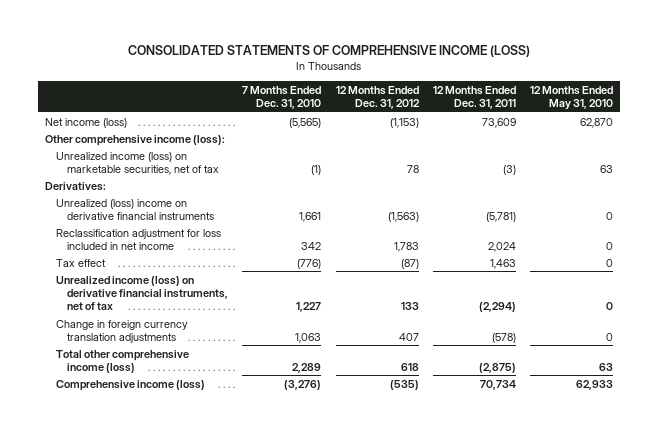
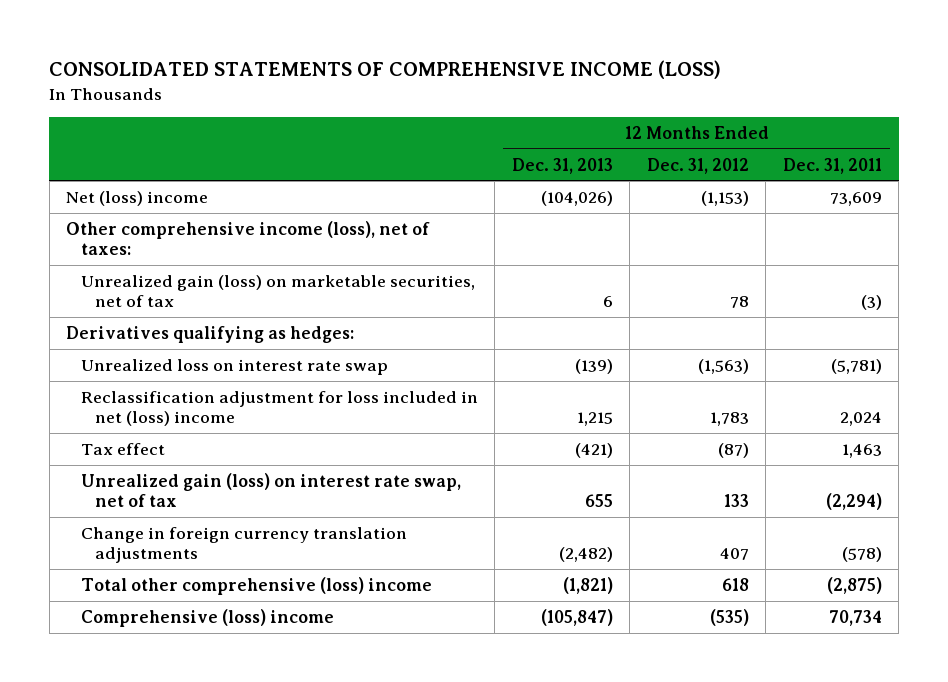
- | 7 Months Ended Dec. 31, 2010 | 12 Months Ended Dec. 31, 2012 | 12 Months Ended Dec. 31, 2011 | 12 Months Ended May 31, 2010
+ | 12 Months Ended Dec. 31, 2013 | 12 Months Ended Dec. 31, 2012 | 12 Months Ended Dec. 31, 2011
- Net income (loss) | (5,565) | (1,153) | 73,609 | 62,870
- Other comprehensive income (loss):
- Unrealized income (loss) on marketable securities, net of tax | (1) | 78 | (3) | 63
- Derivatives:
- Unrealized (loss) income on derivative financial instruments | 1,661 | (1,563) | (5,781) | 0
- Reclassification adjustment for loss included in net income | 342 | 1,783 | 2,024 | 0
+ Net (loss) income | (104,026) | (1,153) | 73,609
+ Other comprehensive income (loss), net of taxes:
+ Unrealized gain (loss) on marketable securities, net of tax | 6 | 78 | (3)
+ Derivatives qualifying as hedges:
+ Unrealized loss on interest rate swap | (139) | (1,563) | (5,781)
+ Reclassification adjustment for loss included in net (loss) income | 1,215 | 1,783 | 2,024
- Unrealized income (loss) on derivative financial instruments, net of tax | 1,227 | 133 | (2,294) | 0
+ Unrealized gain (loss) on interest rate swap, net of tax | 655 | 133 | (2,294)
- Total other comprehensive income (loss) | 2,289 | 618 | (2,875) | 63
- Comprehensive income (loss) | (3,276) | (535) | 70,734 | 62,933
+ Total other comprehensive (loss) income | (1,821) | 618 | (2,875)
+ Comprehensive (loss) income | (105,847) | (535) | 70,734

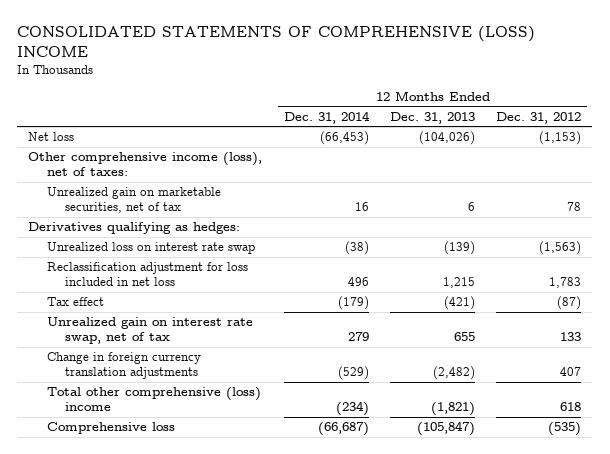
- CONSOLIDATED STATEMENTS OF COMPREHENSIVE INCOME (LOSS)
+ CONSOLIDATED STATEMENTS OF COMPREHENSIVE (LOSS) INCOME
- | 12 Months Ended Dec. 31, 2013 | 12 Months Ended Dec. 31, 2012 | 12 Months Ended Dec. 31, 2011
+ | 12 Months Ended Dec. 31, 2014 | 12 Months Ended Dec. 31, 2013 | 12 Months Ended Dec. 31, 2012
- Net (loss) income | (104,026) | (1,153) | 73,609
+ Net loss | (66,453) | (104,026) | (1,153)
- Unrealized gain (loss) on marketable securities, net of tax | 6 | 78 | (3)
+ Unrealized gain on marketable securities, net of tax | 16 | 6 | 78
- Reclassification adjustment for loss included in net (loss) income | 1,215 | 1,783 | 2,024
+ Reclassification adjustment for loss included in net loss | 496 | 1,215 | 1,783
- Unrealized gain (loss) on interest rate swap, net of tax | 655 | 133 | (2,294)
+ Unrealized gain on interest rate swap, net of tax | 279 | 655 | 133
- Comprehensive (loss) income | (105,847) | (535) | 70,734
+ Comprehensive loss | (66,687) | (105,847) | (535)

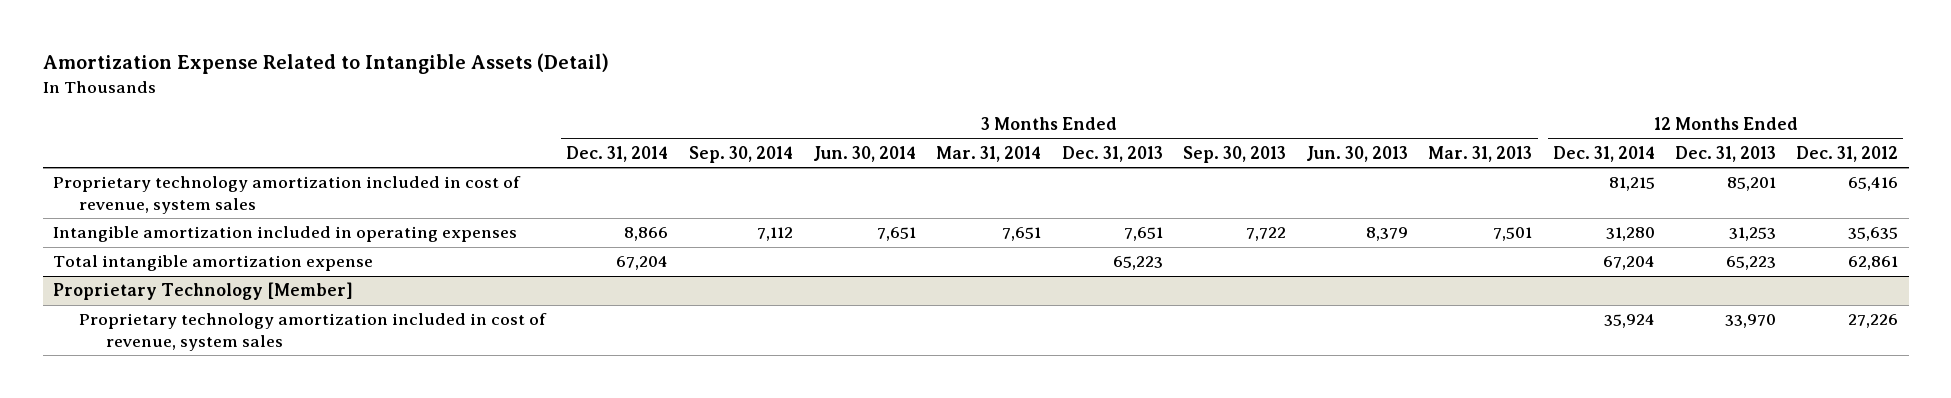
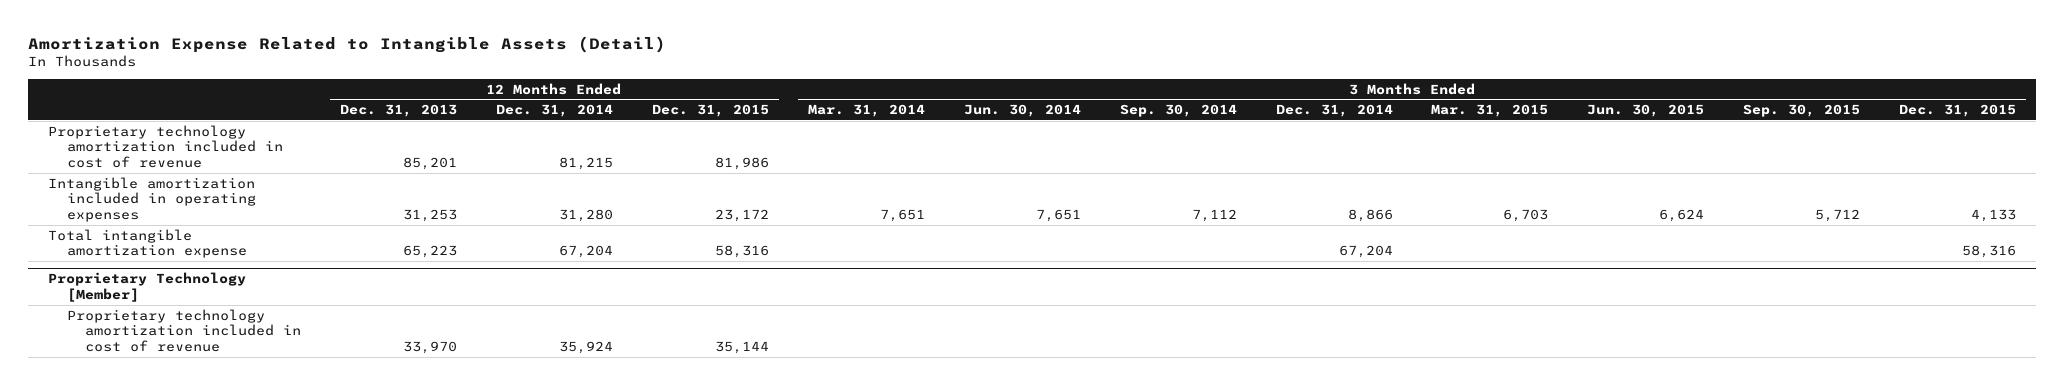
- | 3 Months Ended Dec. 31, 2014 | 3 Months Ended Sep. 30, 2014 | 3 Months Ended Jun. 30, 2014 | 3 Months Ended Mar. 31, 2014 | 3 Months Ended Dec. 31, 2013 | 3 Months Ended Sep. 30, 2013 | 3 Months Ended Jun. 30, 2013 | 3 Months Ended Mar. 31, 2013 | 12 Months Ended Dec. 31, 2014 | 12 Months Ended Dec. 31, 2013 | 12 Months Ended Dec. 31, 2012
+ | 12 Months Ended Dec. 31, 2013 | 12 Months Ended Dec. 31, 2014 | 12 Months Ended Dec. 31, 2015 | 3 Months Ended Mar. 31, 2014 | 3 Months Ended Jun. 30, 2014 | 3 Months Ended Sep. 30, 2014 | 3 Months Ended Dec. 31, 2014 | 3 Months Ended Mar. 31, 2015 | 3 Months Ended Jun. 30, 2015 | 3 Months Ended Sep. 30, 2015 | 3 Months Ended Dec. 31, 2015
- Proprietary technology amortization included in cost of revenue, system sales | | | | | | | | | 81,215 | 85,201 | 65,416
+ Proprietary technology amortization included in cost of revenue | 85,201 | 81,215 | 81,986 | | | | | | | |
@ Proprietary Technology [Member]
- Proprietary technology amortization included in cost of revenue, system sales | | | | | | | | | 35,924 | 33,970 | 27,226
+ Proprietary technology amortization included in cost of revenue | 33,970 | 35,924 | 35,144 | | | | | | | |

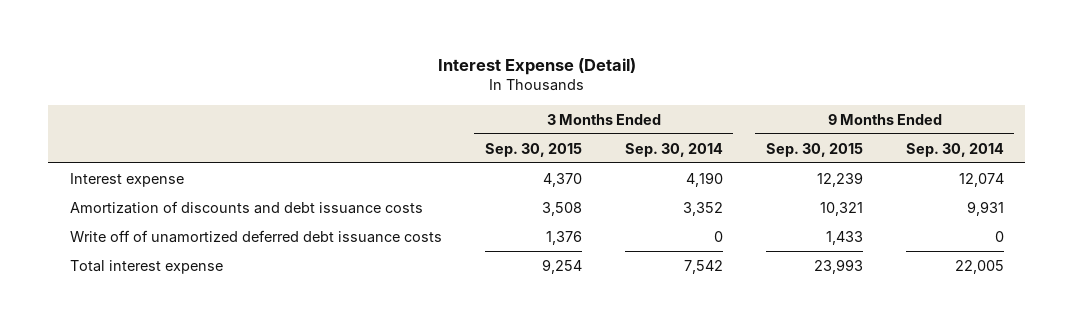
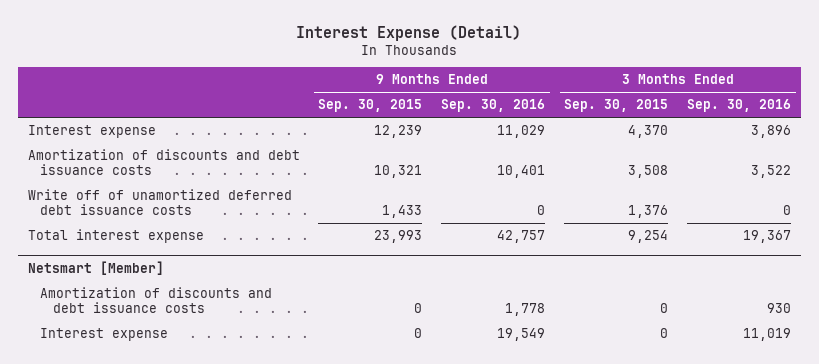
- | 3 Months Ended Sep. 30, 2015 | 3 Months Ended Sep. 30, 2014 | 9 Months Ended Sep. 30, 2015 | 9 Months Ended Sep. 30, 2014
+ | 9 Months Ended Sep. 30, 2015 | 9 Months Ended Sep. 30, 2016 | 3 Months Ended Sep. 30, 2015 | 3 Months Ended Sep. 30, 2016
+ Netsmart [Member]
+ Amortization of discounts and debt issuance costs | 0 | 1,778 | 0 | 930
+ Interest expense | 0 | 19,549 | 0 | 11,019

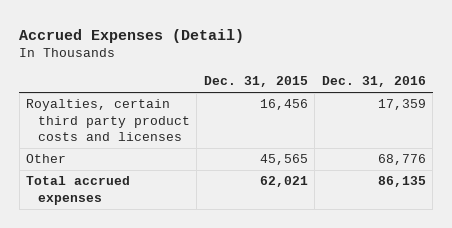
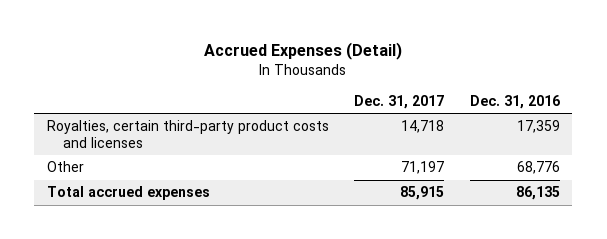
- | Dec. 31, 2015 | Dec. 31, 2016
+ | Dec. 31, 2017 | Dec. 31, 2016
- Royalties, certain third party product costs and licenses | 16,456 | 17,359
+ Royalties, certain third-party product costs and licenses | 14,718 | 17,359

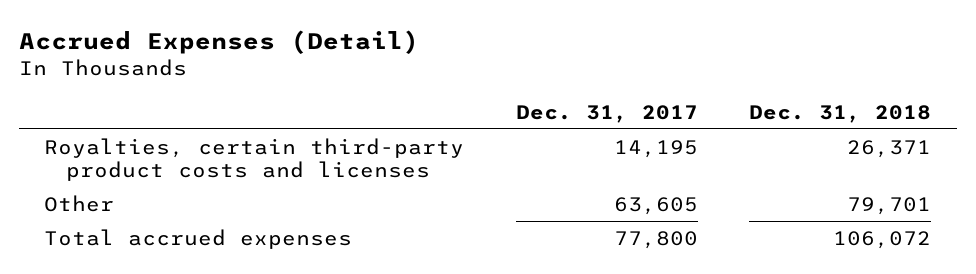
- | Dec. 31, 2017 | Dec. 31, 2016
+ | Dec. 31, 2017 | Dec. 31, 2018
- Royalties, certain third-party product costs and licenses | 14,718 | 17,359
- Other | 71,197 | 68,776
- Total accrued expenses | 85,915 | 86,135
+ Royalties, certain third-party product costs and licenses | 14,195 | 26,371
+ Other | 63,605 | 79,701
+ Total accrued expenses | 77,800 | 106,072

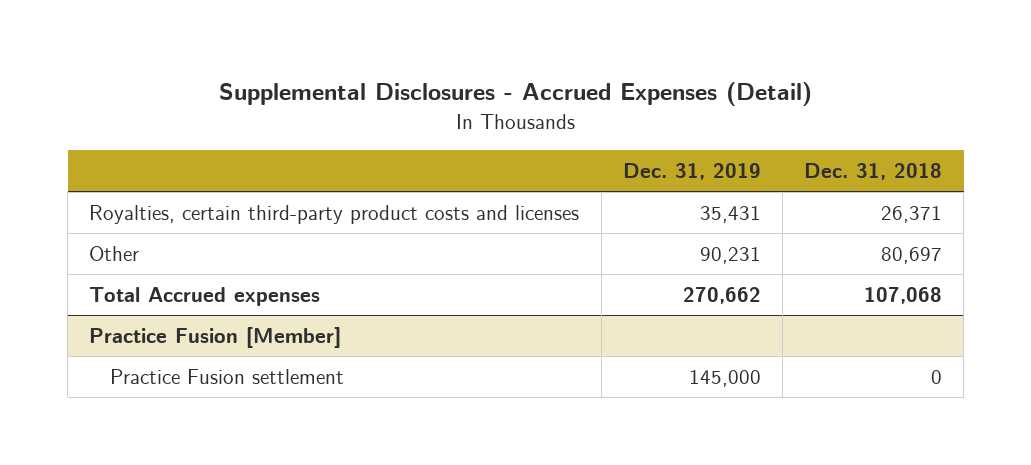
- Accrued Expenses (Detail)
+ Supplemental Disclosures - Accrued Expenses (Detail)
- | Dec. 31, 2017 | Dec. 31, 2018
+ | Dec. 31, 2019 | Dec. 31, 2018
- Other | 63,605 | 79,701
- Total accrued expenses | 77,800 | 106,072
+ Other | 90,231 | 80,697
+ Total Accrued expenses | 270,662 | 107,068
+ Practice Fusion [Member]
+ Practice Fusion settlement | 145,000 | 0

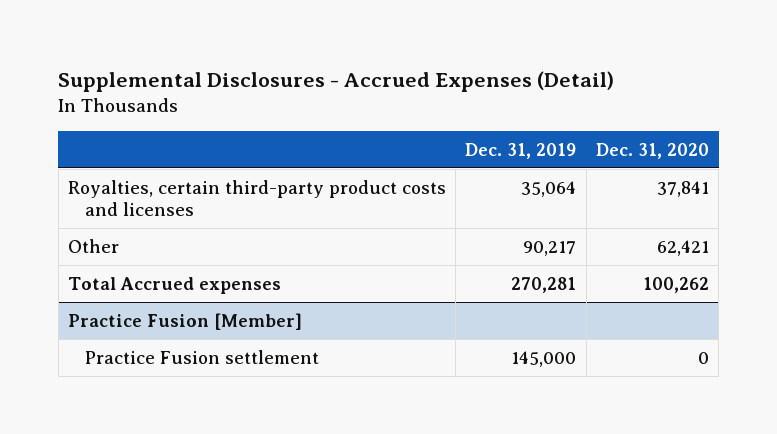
- | Dec. 31, 2019 | Dec. 31, 2018
+ | Dec. 31, 2019 | Dec. 31, 2020
- Royalties, certain third-party product costs and licenses | 35,431 | 26,371
- Other | 90,231 | 80,697
- Total Accrued expenses | 270,662 | 107,068
+ Royalties, certain third-party product costs and licenses | 35,064 | 37,841
+ Other | 90,217 | 62,421
+ Total Accrued expenses | 270,281 | 100,262

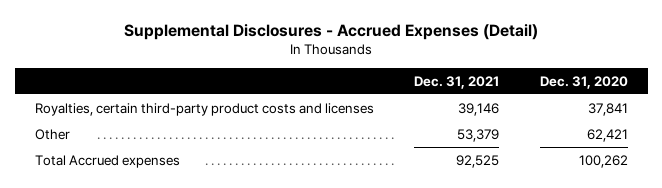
- | Dec. 31, 2019 | Dec. 31, 2020
+ | Dec. 31, 2021 | Dec. 31, 2020
- Practice Fusion [Member]
- Practice Fusion settlement | 145,000 | 0

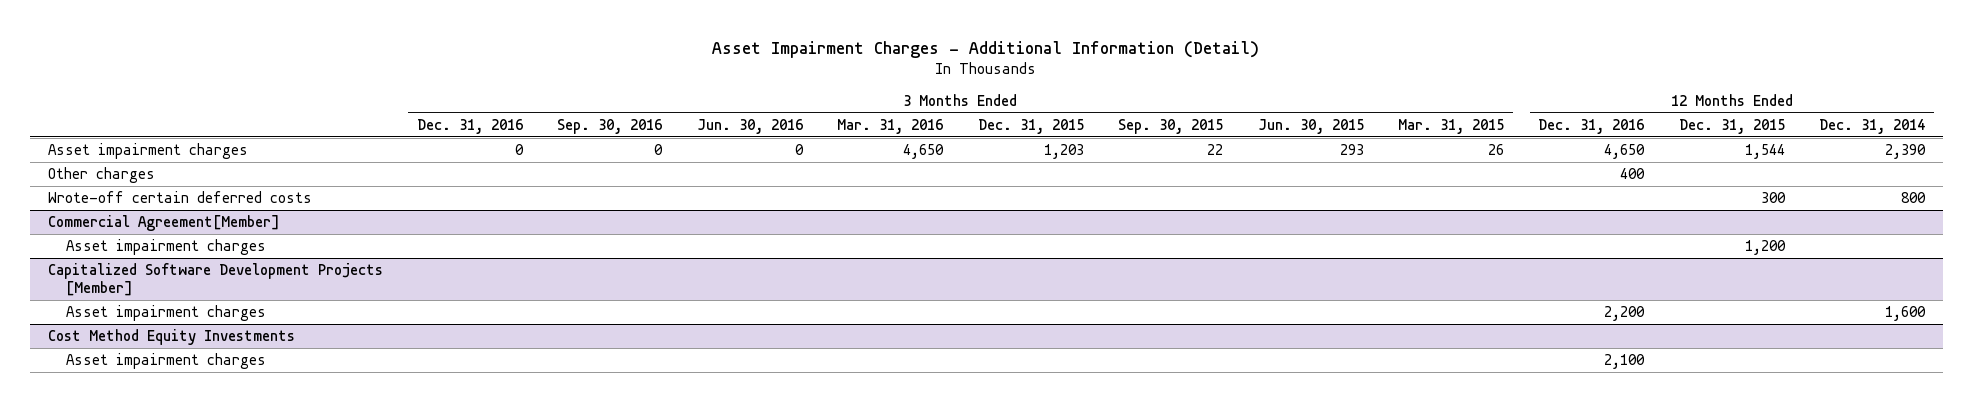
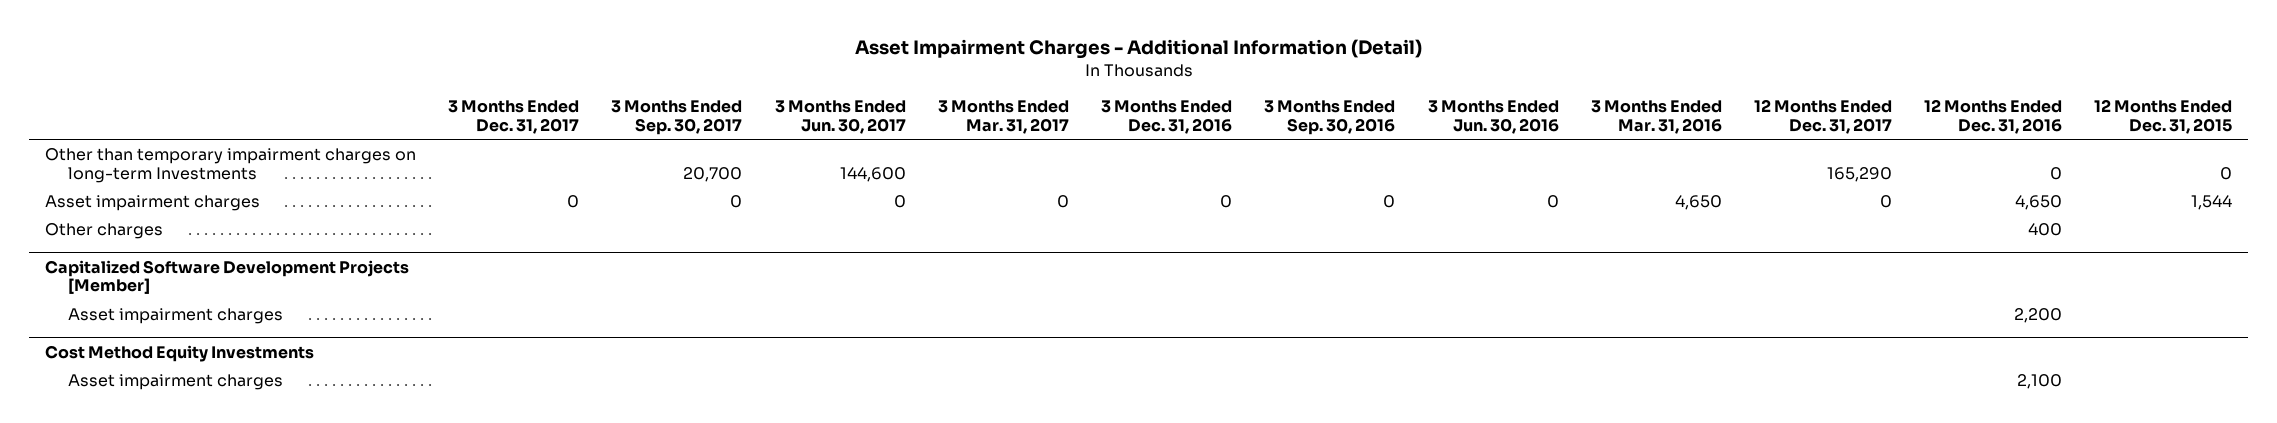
- | 3 Months Ended Dec. 31, 2016 | 3 Months Ended Sep. 30, 2016 | 3 Months Ended Jun. 30, 2016 | 3 Months Ended Mar. 31, 2016 | 3 Months Ended Dec. 31, 2015 | 3 Months Ended Sep. 30, 2015 | 3 Months Ended Jun. 30, 2015 | 3 Months Ended Mar. 31, 2015 | 12 Months Ended Dec. 31, 2016 | 12 Months Ended Dec. 31, 2015 | 12 Months Ended Dec. 31, 2014
+ | 3 Months Ended Dec. 31, 2017 | 3 Months Ended Sep. 30, 2017 | 3 Months Ended Jun. 30, 2017 | 3 Months Ended Mar. 31, 2017 | 3 Months Ended Dec. 31, 2016 | 3 Months Ended Sep. 30, 2016 | 3 Months Ended Jun. 30, 2016 | 3 Months Ended Mar. 31, 2016 | 12 Months Ended Dec. 31, 2017 | 12 Months Ended Dec. 31, 2016 | 12 Months Ended Dec. 31, 2015
+ Other than temporary impairment charges on long-term Investments | | 20,700 | 144,600 | | | | | | 165,290 | 0 | 0
- Wrote-off certain deferred costs | | | | | | | | | | 300 | 800
- Commercial Agreement[Member]
- Asset impairment charges | | | | | | | | | | 1,200 |

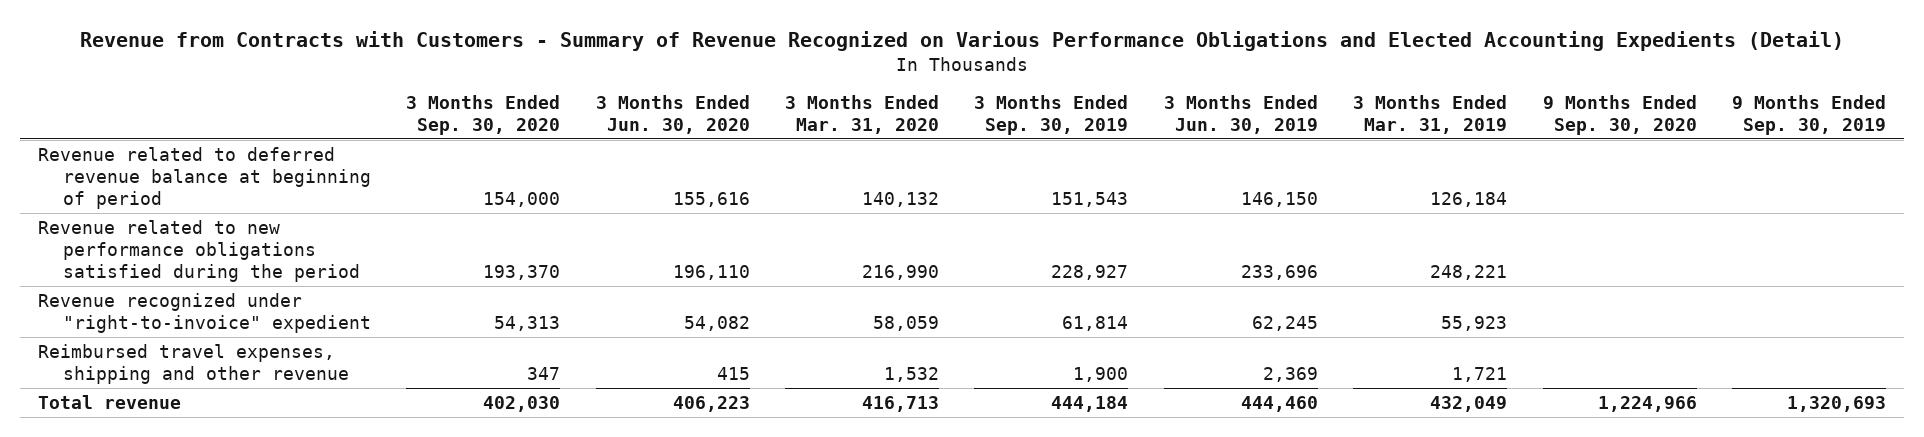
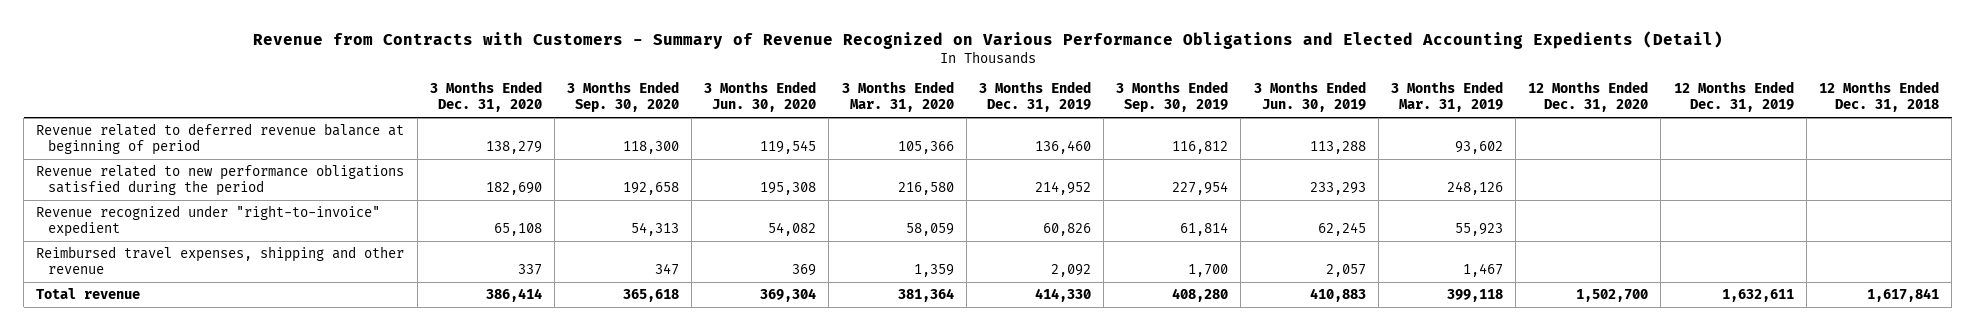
- | 3 Months Ended Sep. 30, 2020 | 3 Months Ended Jun. 30, 2020 | 3 Months Ended Mar. 31, 2020 | 3 Months Ended Sep. 30, 2019 | 3 Months Ended Jun. 30, 2019 | 3 Months Ended Mar. 31, 2019 | 9 Months Ended Sep. 30, 2020 | 9 Months Ended Sep. 30, 2019
+ | 3 Months Ended Dec. 31, 2020 | 3 Months Ended Sep. 30, 2020 | 3 Months Ended Jun. 30, 2020 | 3 Months Ended Mar. 31, 2020 | 3 Months Ended Dec. 31, 2019 | 3 Months Ended Sep. 30, 2019 | 3 Months Ended Jun. 30, 2019 | 3 Months Ended Mar. 31, 2019 | 12 Months Ended Dec. 31, 2020 | 12 Months Ended Dec. 31, 2019 | 12 Months Ended Dec. 31, 2018
- Revenue related to deferred revenue balance at beginning of period | 154,000 | 155,616 | 140,132 | 151,543 | 146,150 | 126,184 | |
- Revenue related to new performance obligations satisfied during the period | 193,370 | 196,110 | 216,990 | 228,927 | 233,696 | 248,221 | |
+ Revenue related to deferred revenue balance at beginning of period | 138,279 | 118,300 | 119,545 | 105,366 | 136,460 | 116,812 | 113,288 | 93,602 | | |
+ Revenue related to new performance obligations satisfied during the period | 182,690 | 192,658 | 195,308 | 216,580 | 214,952 | 227,954 | 233,293 | 248,126 | | |
- Reimbursed travel expenses, shipping and other revenue | 347 | 415 | 1,532 | 1,900 | 2,369 | 1,721 | |
- Total revenue | 402,030 | 406,223 | 416,713 | 444,184 | 444,460 | 432,049 | 1,224,966 | 1,320,693
+ Reimbursed travel expenses, shipping and other revenue | 337 | 347 | 369 | 1,359 | 2,092 | 1,700 | 2,057 | 1,467 | | |
+ Total revenue | 386,414 | 365,618 | 369,304 | 381,364 | 414,330 | 408,280 | 410,883 | 399,118 | 1,502,700 | 1,632,611 | 1,617,841

